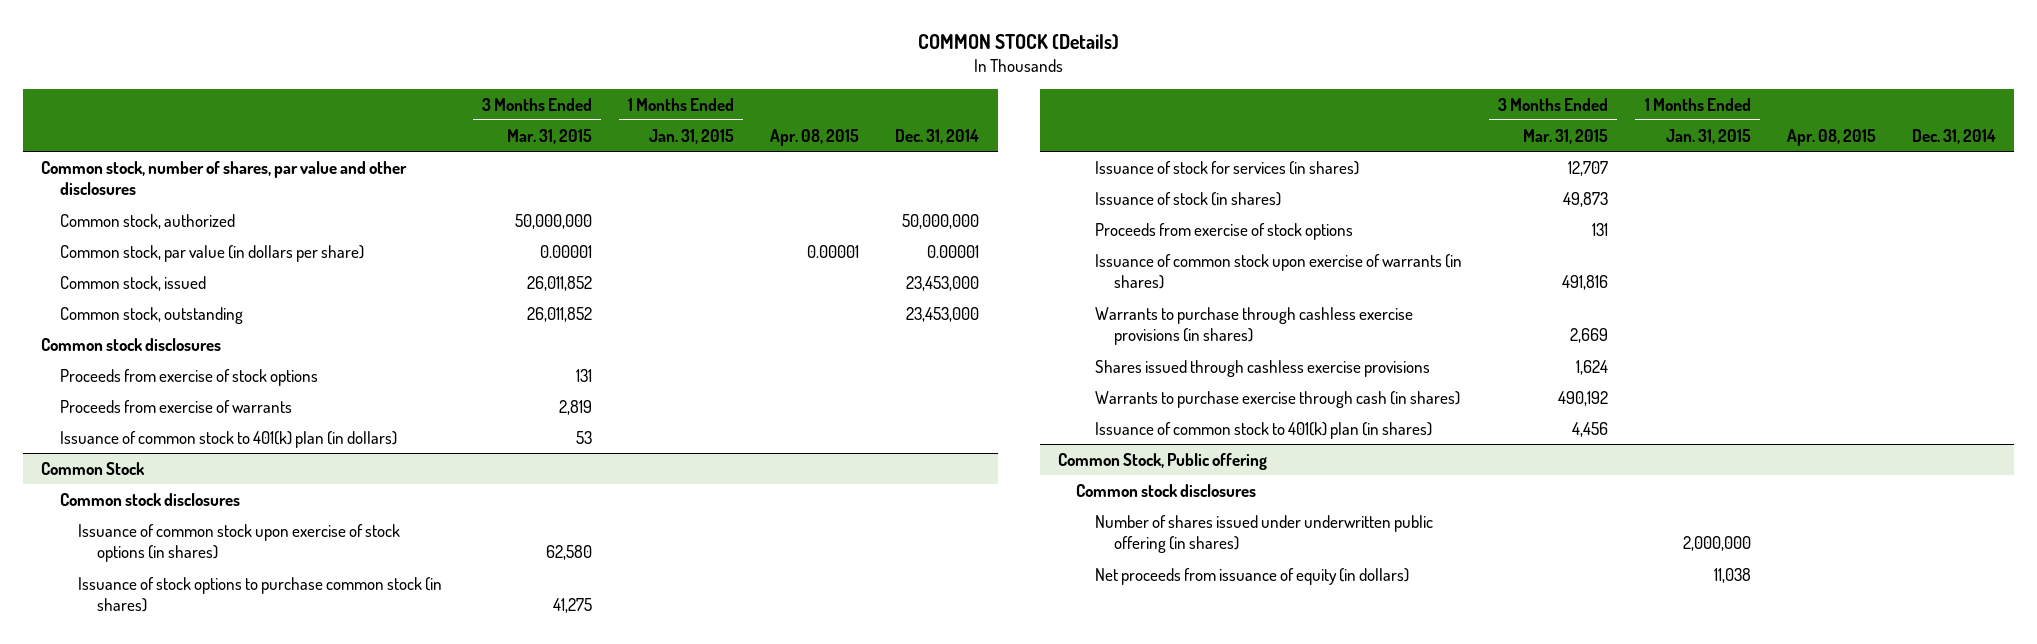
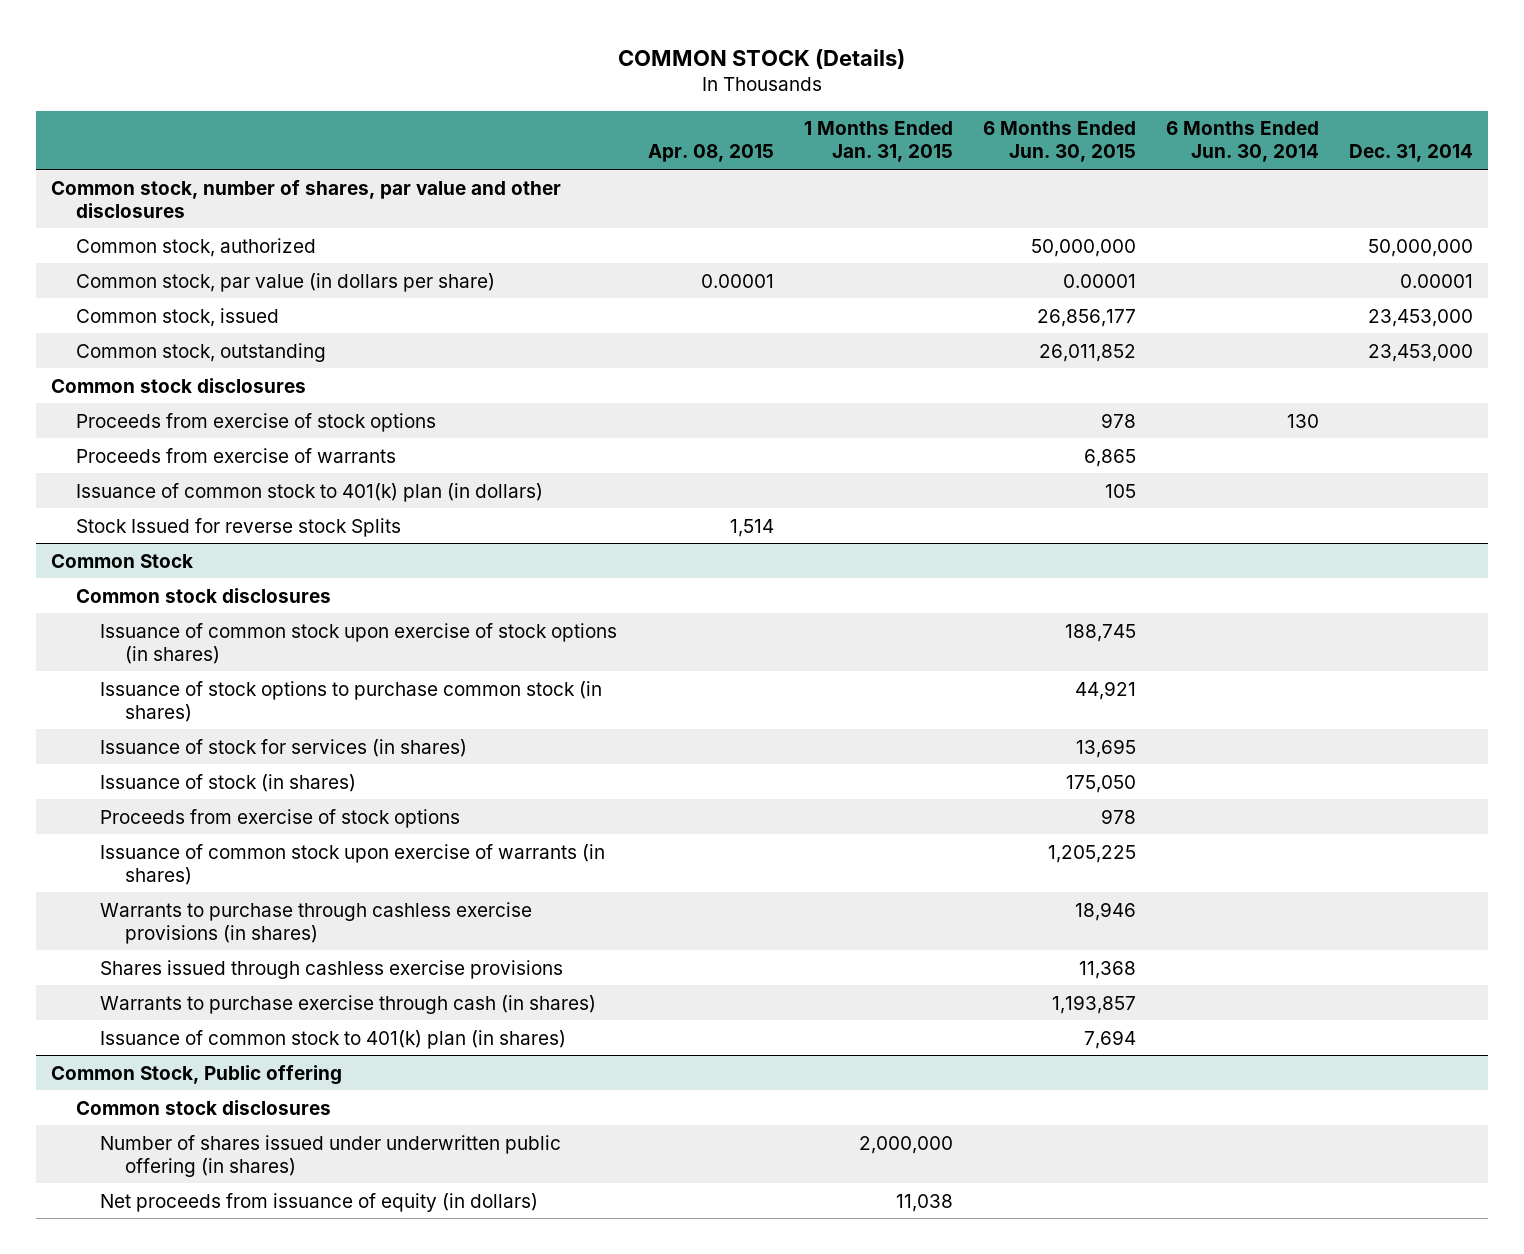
- | 3 Months Ended Mar. 31, 2015 | 1 Months Ended Jan. 31, 2015 | Apr. 08, 2015 | Dec. 31, 2014
+ | Apr. 08, 2015 | 1 Months Ended Jan. 31, 2015 | 6 Months Ended Jun. 30, 2015 | 6 Months Ended Jun. 30, 2014 | Dec. 31, 2014
+ Stock Issued for reverse stock Splits | 1,514 | | | |

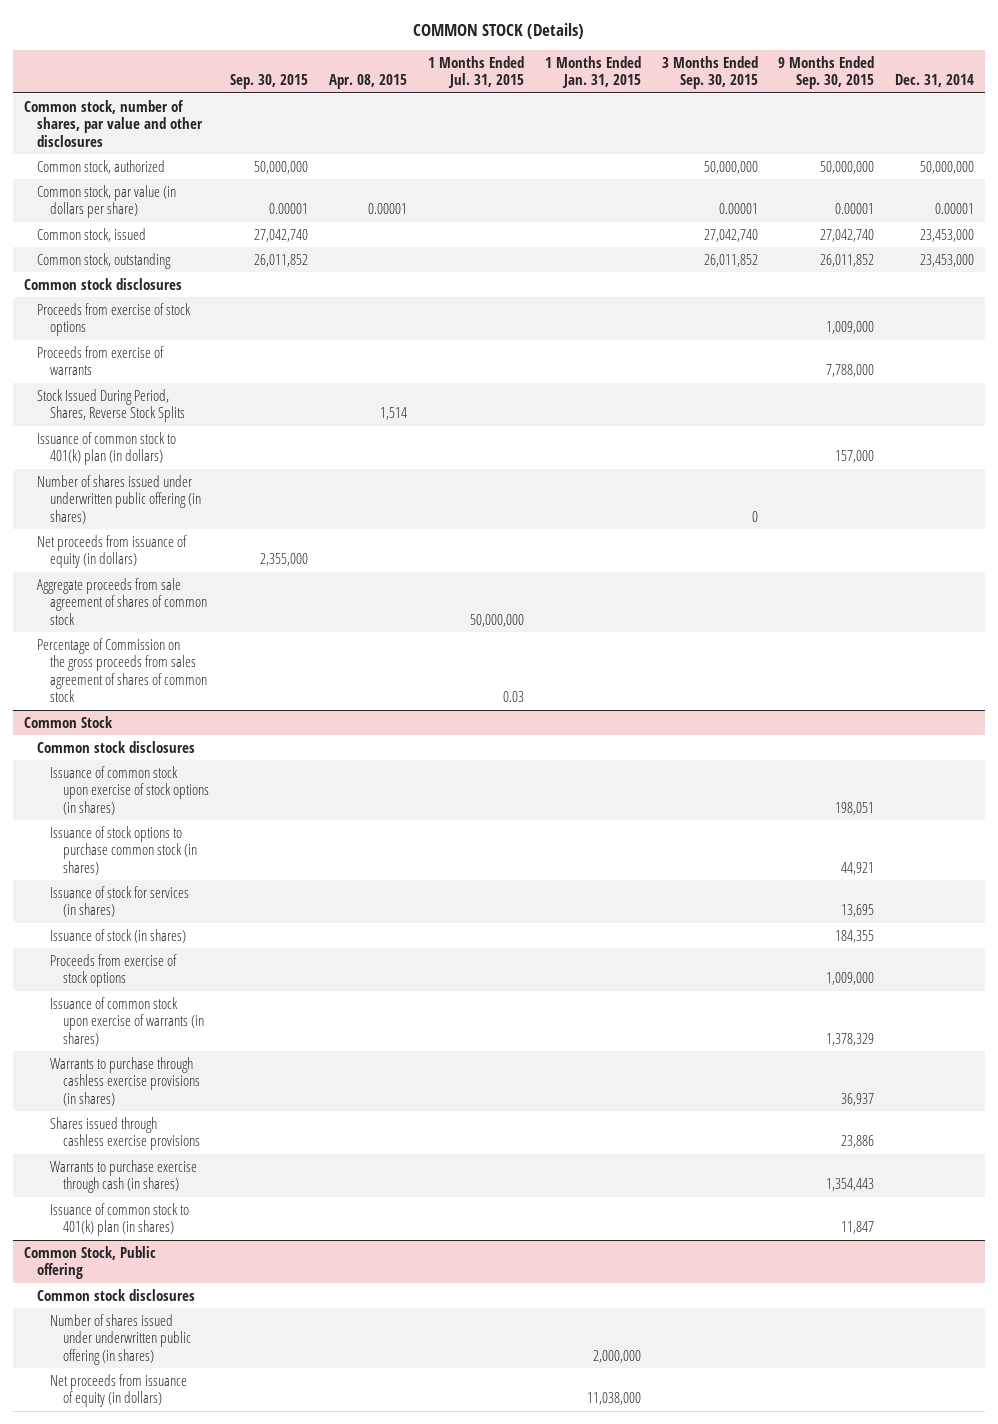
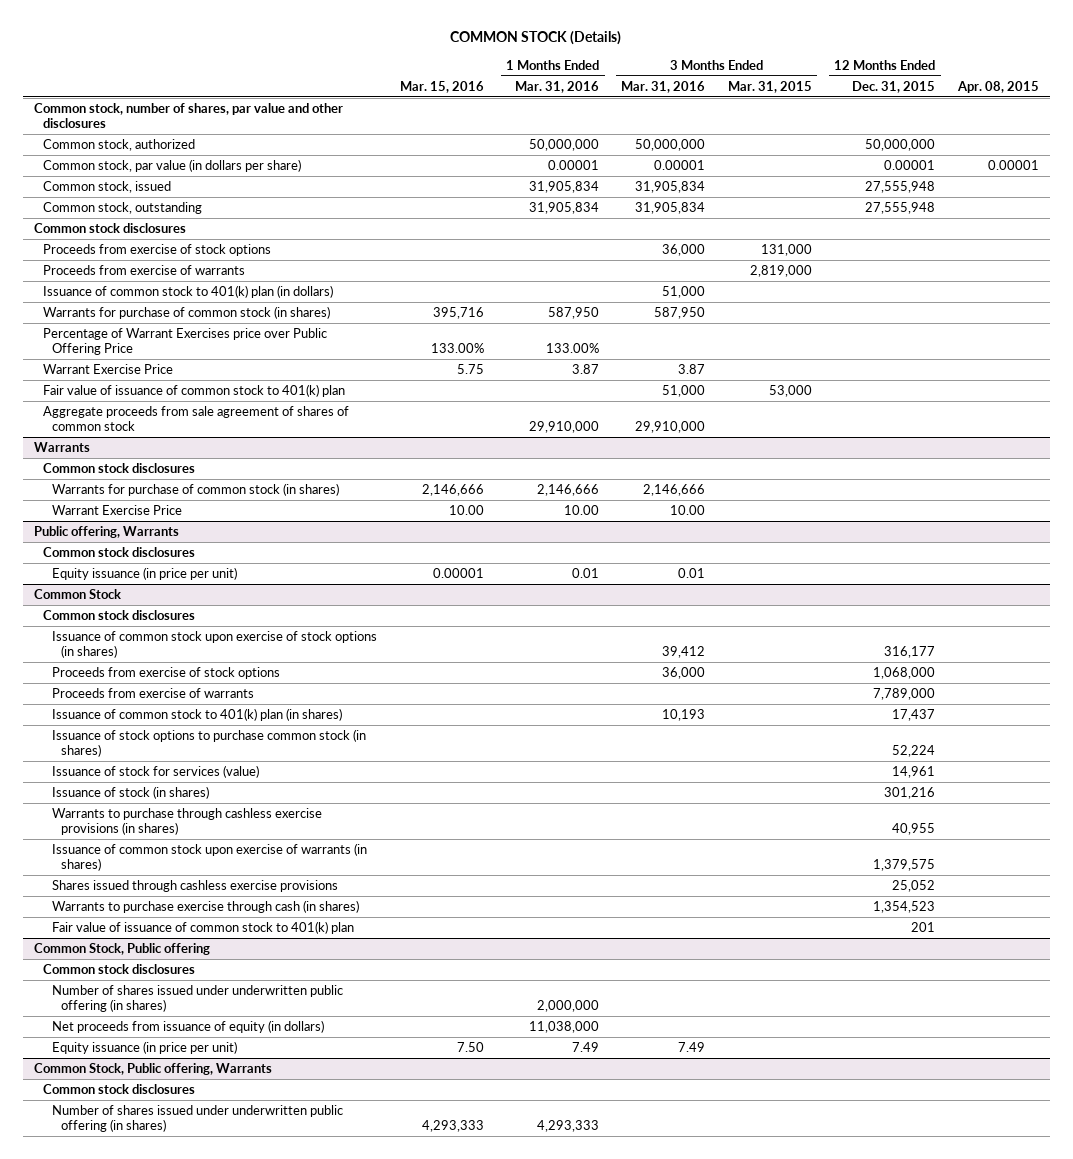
- | Sep. 30, 2015 | Apr. 08, 2015 | 1 Months Ended Jul. 31, 2015 | 1 Months Ended Jan. 31, 2015 | 3 Months Ended Sep. 30, 2015 | 9 Months Ended Sep. 30, 2015 | Dec. 31, 2014
+ | Mar. 15, 2016 | 1 Months Ended Mar. 31, 2016 | 3 Months Ended Mar. 31, 2016 | 3 Months Ended Mar. 31, 2015 | 12 Months Ended Dec. 31, 2015 | Apr. 08, 2015
- Stock Issued During Period, Shares, Reverse Stock Splits | | 1,514 | | | | |
- Number of shares issued under underwritten public offering (in shares) | | | | | 0 | |
- Net proceeds from issuance of equity (in dollars) | 2,355,000 | | | | | |
+ Warrants for purchase of common stock (in shares) | 395,716 | 587,950 | 587,950 | | |
+ Percentage of Warrant Exercises price over Public Offering Price | 133.00% | 133.00% | | | |
+ Warrant Exercise Price | 5.75 | 3.87 | 3.87 | | |
+ Fair value of issuance of common stock to 401(k) plan | | | 51,000 | 53,000 | |
- Percentage of Commission on the gross proceeds from sales agreement of shares of common stock | | | 0.03 | | | |
+ Warrants
+ Common stock disclosures
+ Warrants for purchase of common stock (in shares) | 2,146,666 | 2,146,666 | 2,146,666 | | |
+ Warrant Exercise Price | 10.00 | 10.00 | 10.00 | | |
+ Public offering, Warrants
+ Common stock disclosures
+ Equity issuance (in price per unit) | 0.00001 | 0.01 | 0.01 | | |
@ Common Stock
moved up: Proceeds from exercise of stock options | | | 36,000 | | 1,068,000 |
+ Proceeds from exercise of warrants | | | | | 7,789,000 |
moved up: Issuance of common stock to 401(k) plan (in shares) | | | 10,193 | | 17,437 |
- Issuance of stock for services (in shares) | | | | | | 13,695 |
+ Issuance of stock for services (value) | | | | | 14,961 |
moved down: Issuance of common stock upon exercise of warrants (in shares) | | | | | 1,379,575 |
+ Fair value of issuance of common stock to 401(k) plan | | | | | 201 |
@ Common Stock, Public offering
+ Equity issuance (in price per unit) | 7.50 | 7.49 | 7.49 | | |
+ Common Stock, Public offering, Warrants
+ Common stock disclosures
+ Number of shares issued under underwritten public offering (in shares) | 4,293,333 | 4,293,333 | | | |

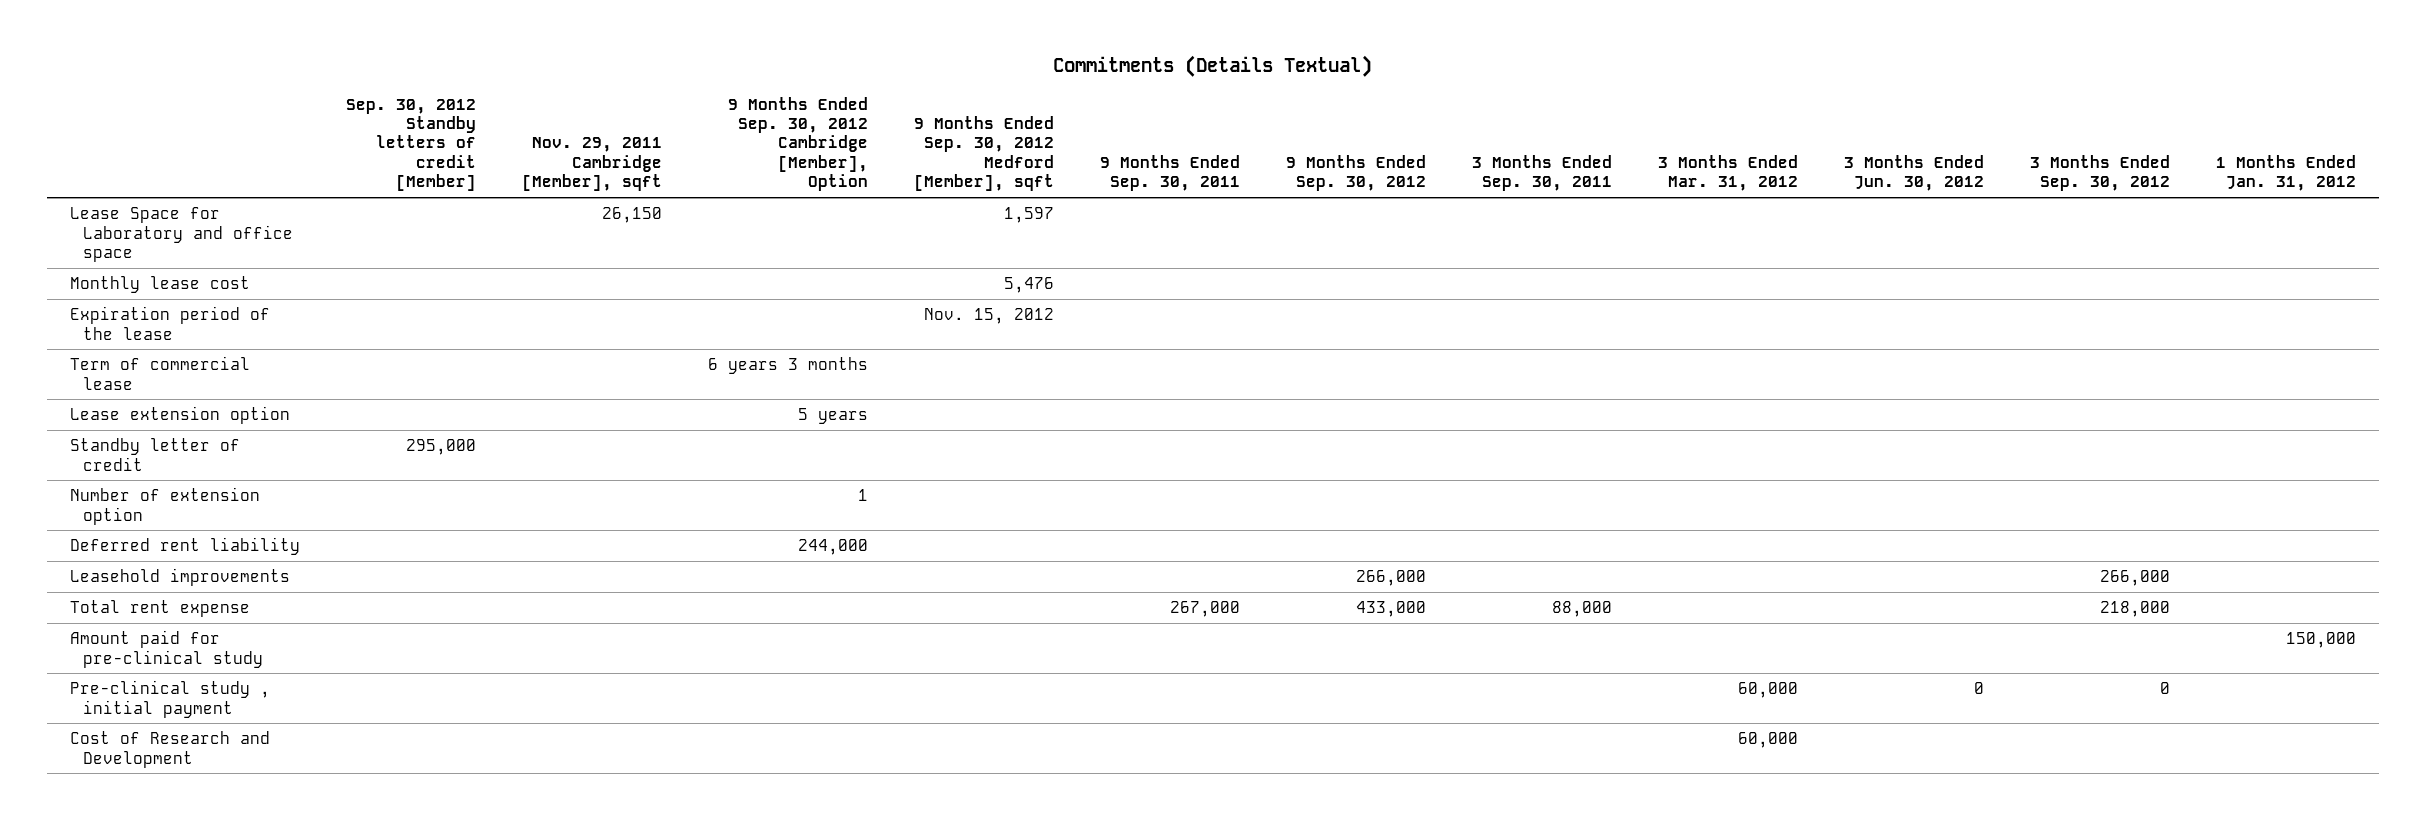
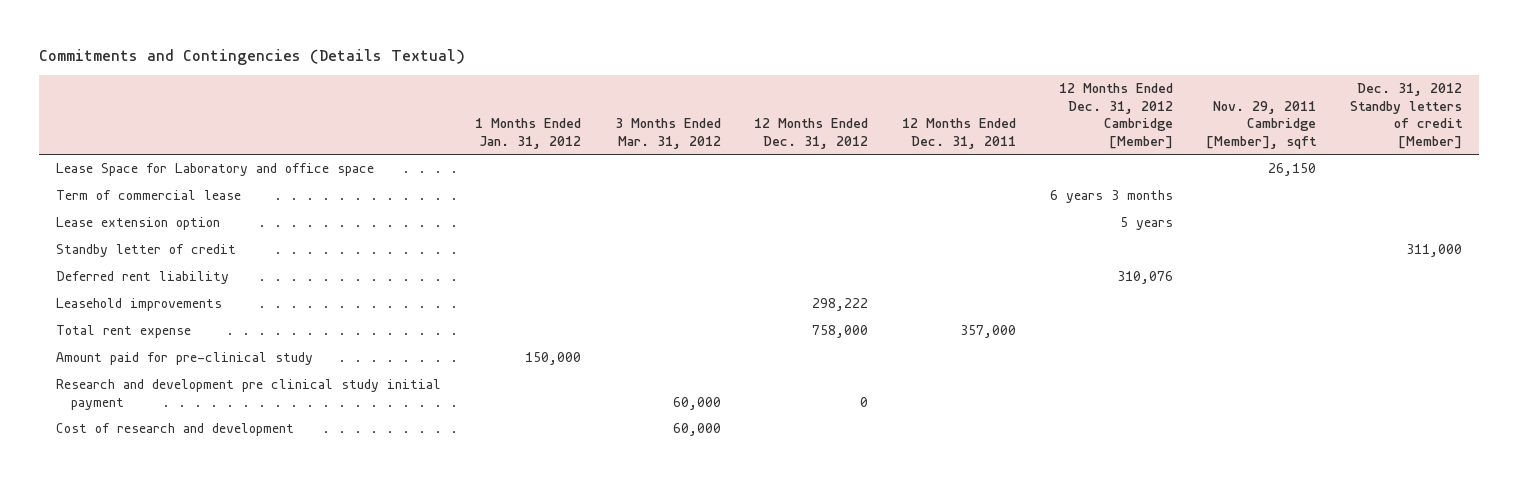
- Commitments (Details Textual)
+ Commitments and Contingencies (Details Textual)
- | Sep. 30, 2012 Standby letters of credit [Member] | Nov. 29, 2011 Cambridge [Member], sqft | 9 Months Ended Sep. 30, 2012 Cambridge [Member], Option | 9 Months Ended Sep. 30, 2012 Medford [Member], sqft | 9 Months Ended Sep. 30, 2011 | 9 Months Ended Sep. 30, 2012 | 3 Months Ended Sep. 30, 2011 | 3 Months Ended Mar. 31, 2012 | 3 Months Ended Jun. 30, 2012 | 3 Months Ended Sep. 30, 2012 | 1 Months Ended Jan. 31, 2012
+ | 1 Months Ended Jan. 31, 2012 | 3 Months Ended Mar. 31, 2012 | 12 Months Ended Dec. 31, 2012 | 12 Months Ended Dec. 31, 2011 | 12 Months Ended Dec. 31, 2012 Cambridge [Member] | Nov. 29, 2011 Cambridge [Member], sqft | Dec. 31, 2012 Standby letters of credit [Member]
- Monthly lease cost | | | | 5,476 | | | | | | |
- Expiration period of the lease | | | | Nov. 15, 2012 | | | | | | |
- Number of extension option | | | 1 | | | | | | | |
- Pre-clinical study , initial payment | | | | | | | | 60,000 | 0 | 0 |
- Cost of Research and Development | | | | | | | | 60,000 | | |
+ Research and development pre clinical study initial payment | | 60,000 | 0 | | | |
+ Cost of research and development | | 60,000 | | | | |

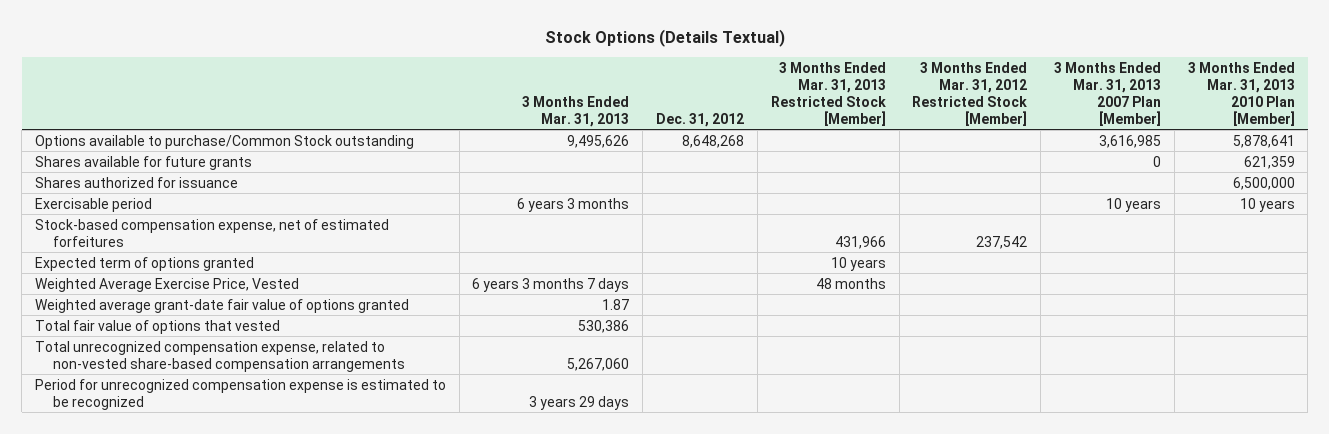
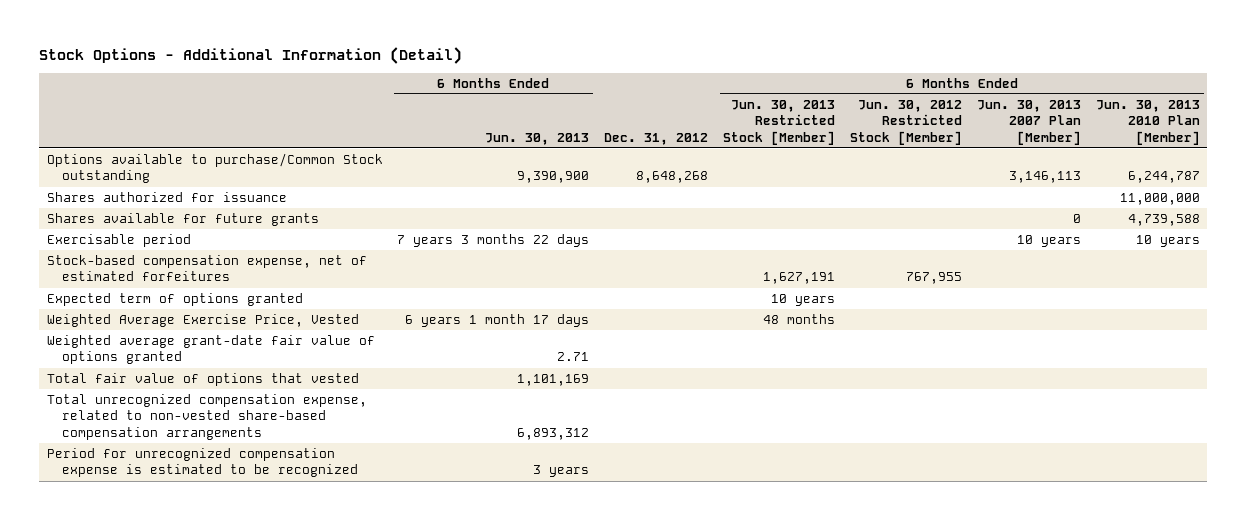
- Stock Options (Details Textual)
+ Stock Options - Additional Information (Detail)
- | 3 Months Ended Mar. 31, 2013 | Dec. 31, 2012 | 3 Months Ended Mar. 31, 2013 Restricted Stock [Member] | 3 Months Ended Mar. 31, 2012 Restricted Stock [Member] | 3 Months Ended Mar. 31, 2013 2007 Plan [Member] | 3 Months Ended Mar. 31, 2013 2010 Plan [Member]
+ | 6 Months Ended Jun. 30, 2013 | Dec. 31, 2012 | 6 Months Ended Jun. 30, 2013 Restricted Stock [Member] | 6 Months Ended Jun. 30, 2012 Restricted Stock [Member] | 6 Months Ended Jun. 30, 2013 2007 Plan [Member] | 6 Months Ended Jun. 30, 2013 2010 Plan [Member]
moved down: Shares available for future grants | | | | | 0 | 4,739,588

